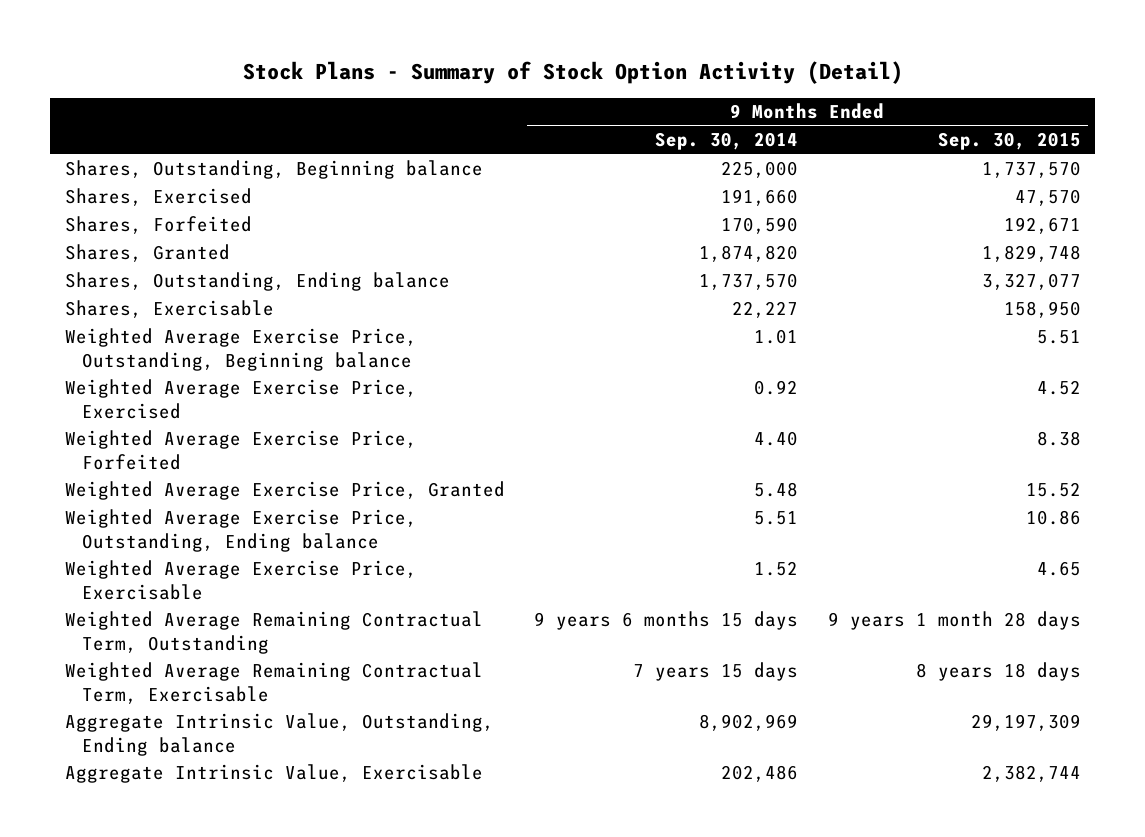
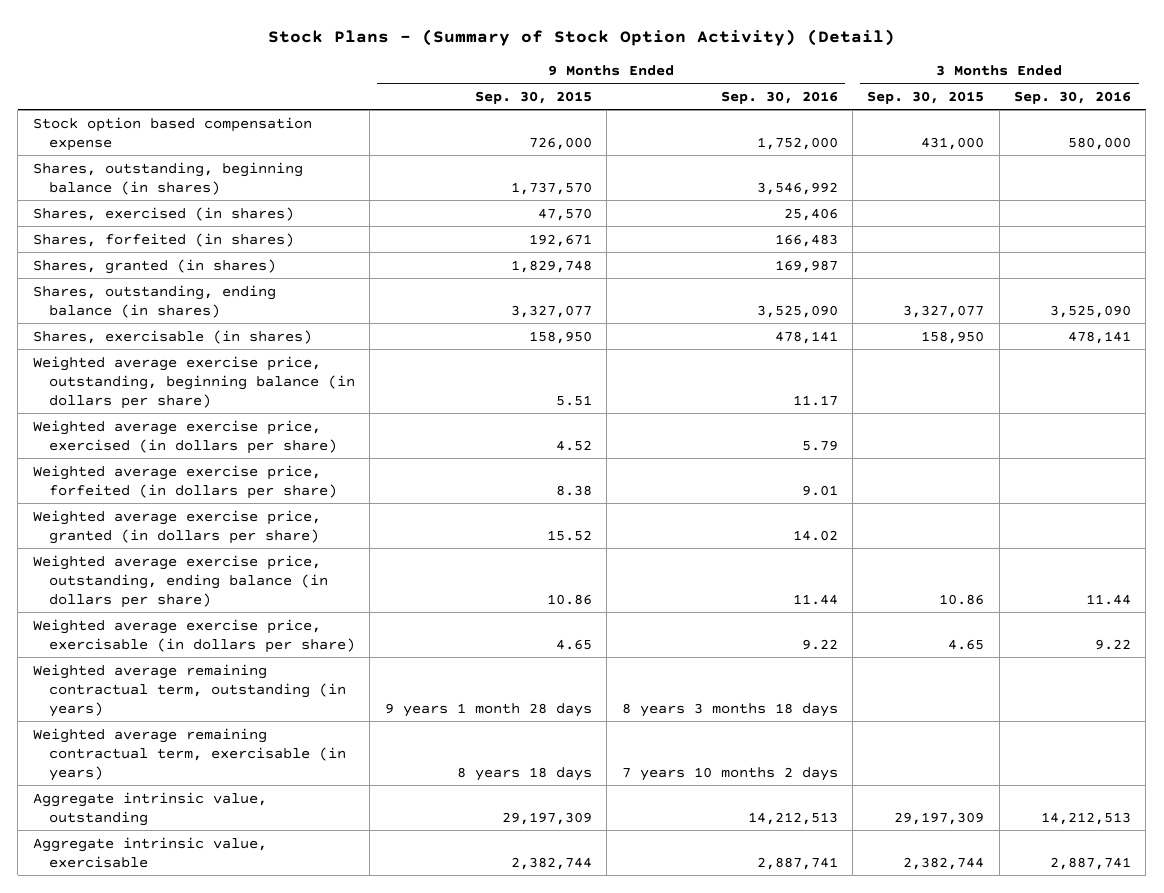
- Stock Plans - Summary of Stock Option Activity (Detail)
+ Stock Plans - (Summary of Stock Option Activity) (Detail)
- | 9 Months Ended Sep. 30, 2014 | 9 Months Ended Sep. 30, 2015
+ | 9 Months Ended Sep. 30, 2015 | 9 Months Ended Sep. 30, 2016 | 3 Months Ended Sep. 30, 2015 | 3 Months Ended Sep. 30, 2016
- Shares, Outstanding, Beginning balance | 225,000 | 1,737,570
- Shares, Exercised | 191,660 | 47,570
- Shares, Forfeited | 170,590 | 192,671
- Shares, Granted | 1,874,820 | 1,829,748
- Shares, Outstanding, Ending balance | 1,737,570 | 3,327,077
- Shares, Exercisable | 22,227 | 158,950
- Weighted Average Exercise Price, Outstanding, Beginning balance | 1.01 | 5.51
- Weighted Average Exercise Price, Exercised | 0.92 | 4.52
- Weighted Average Exercise Price, Forfeited | 4.40 | 8.38
- Weighted Average Exercise Price, Granted | 5.48 | 15.52
- Weighted Average Exercise Price, Outstanding, Ending balance | 5.51 | 10.86
- Weighted Average Exercise Price, Exercisable | 1.52 | 4.65
- Weighted Average Remaining Contractual Term, Outstanding | 9 years 6 months 15 days | 9 years 1 month 28 days
- Weighted Average Remaining Contractual Term, Exercisable | 7 years 15 days | 8 years 18 days
- Aggregate Intrinsic Value, Outstanding, Ending balance | 8,902,969 | 29,197,309
- Aggregate Intrinsic Value, Exercisable | 202,486 | 2,382,744
+ Stock option based compensation expense | 726,000 | 1,752,000 | 431,000 | 580,000
+ Shares, outstanding, beginning balance (in shares) | 1,737,570 | 3,546,992 | |
+ Shares, exercised (in shares) | 47,570 | 25,406 | |
+ Shares, forfeited (in shares) | 192,671 | 166,483 | |
+ Shares, granted (in shares) | 1,829,748 | 169,987 | |
+ Shares, outstanding, ending balance (in shares) | 3,327,077 | 3,525,090 | 3,327,077 | 3,525,090
+ Shares, exercisable (in shares) | 158,950 | 478,141 | 158,950 | 478,141
+ Weighted average exercise price, outstanding, beginning balance (in dollars per share) | 5.51 | 11.17 | |
+ Weighted average exercise price, exercised (in dollars per share) | 4.52 | 5.79 | |
+ Weighted average exercise price, forfeited (in dollars per share) | 8.38 | 9.01 | |
+ Weighted average exercise price, granted (in dollars per share) | 15.52 | 14.02 | |
+ Weighted average exercise price, outstanding, ending balance (in dollars per share) | 10.86 | 11.44 | 10.86 | 11.44
+ Weighted average exercise price, exercisable (in dollars per share) | 4.65 | 9.22 | 4.65 | 9.22
+ Weighted average remaining contractual term, outstanding (in years) | 9 years 1 month 28 days | 8 years 3 months 18 days | |
+ Weighted average remaining contractual term, exercisable (in years) | 8 years 18 days | 7 years 10 months 2 days | |
+ Aggregate intrinsic value, outstanding | 29,197,309 | 14,212,513 | 29,197,309 | 14,212,513
+ Aggregate intrinsic value, exercisable | 2,382,744 | 2,887,741 | 2,382,744 | 2,887,741

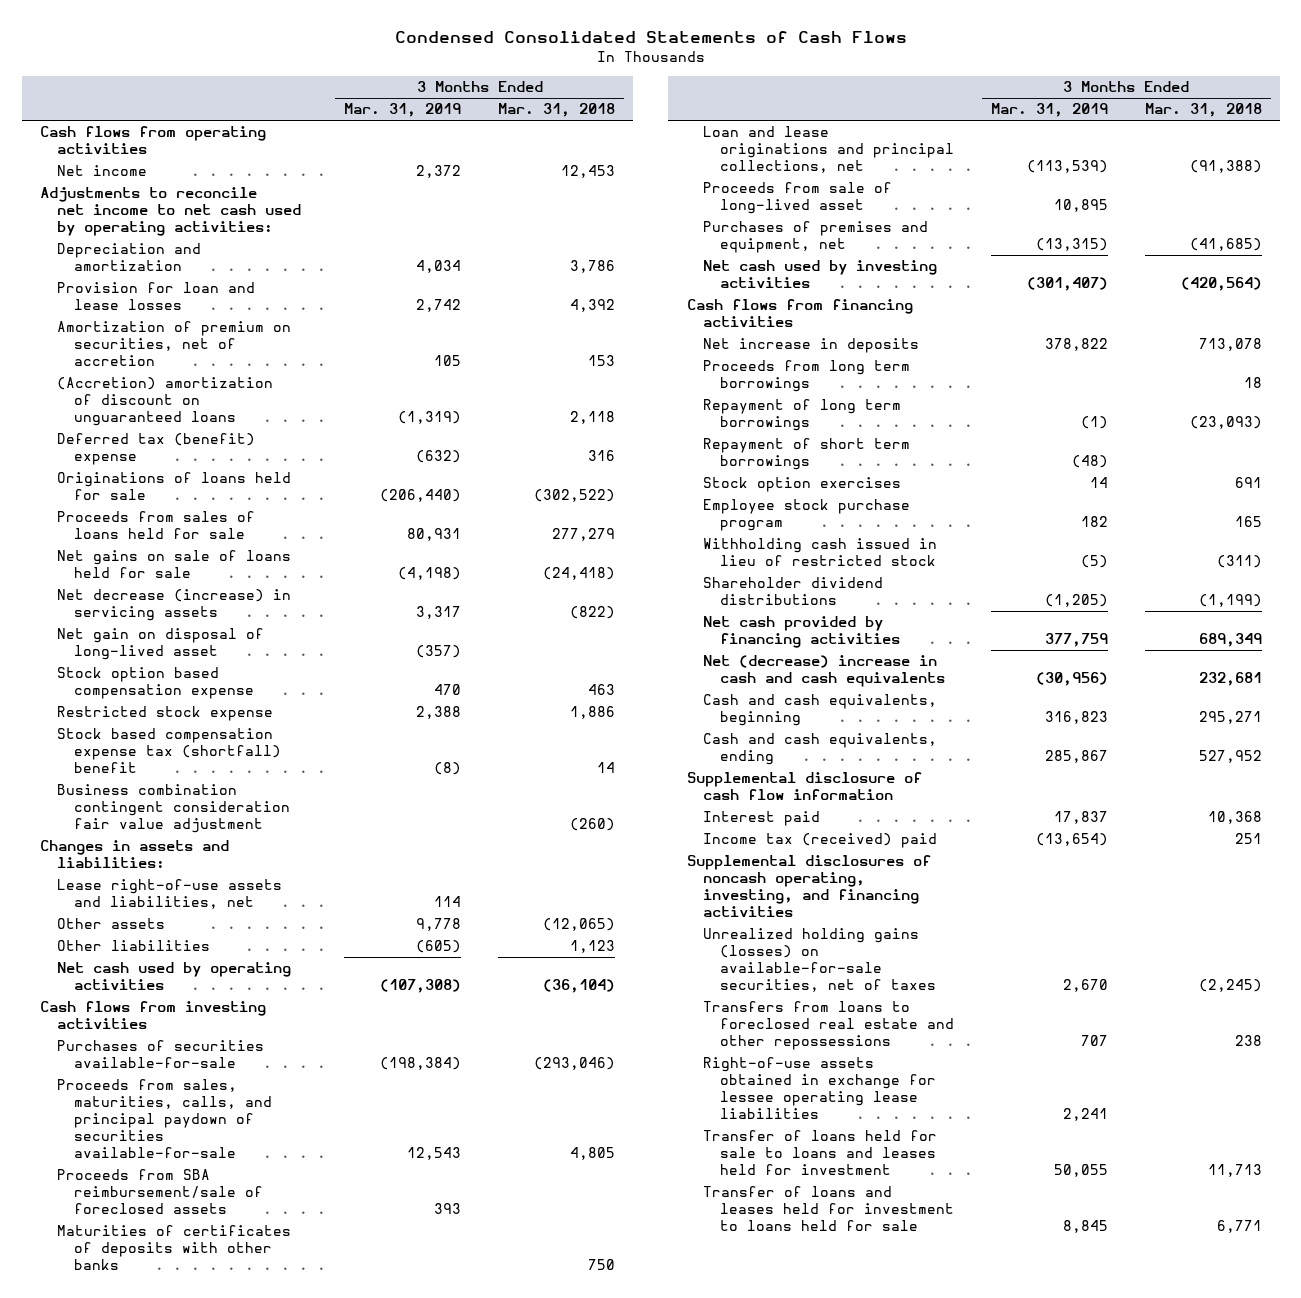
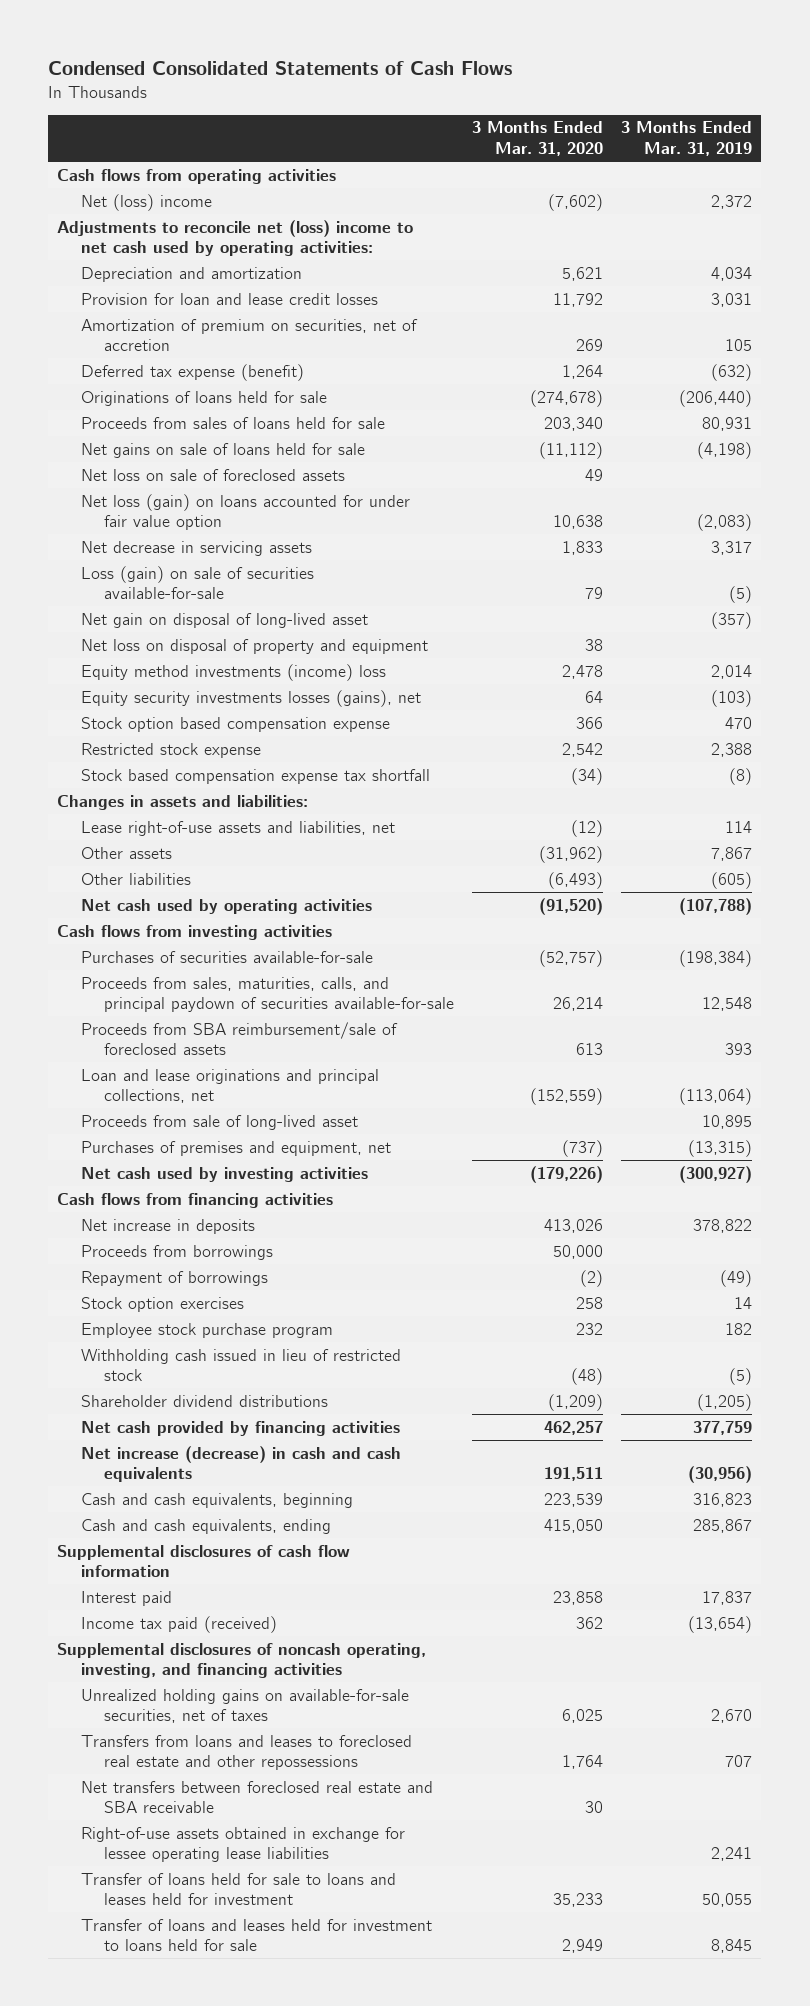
- | 3 Months Ended Mar. 31, 2019 | 3 Months Ended Mar. 31, 2018
+ | 3 Months Ended Mar. 31, 2020 | 3 Months Ended Mar. 31, 2019
- Net income | 2,372 | 12,453
- Adjustments to reconcile net income to net cash used by operating activities:
+ Net (loss) income | (7,602) | 2,372
+ Adjustments to reconcile net (loss) income to net cash used by operating activities:
- Provision for loan and lease losses | 2,742 | 4,392
+ Provision for loan and lease credit losses | 11,792 | 3,031
- (Accretion) amortization of discount on unguaranteed loans | (1,319) | 2,118
- Deferred tax (benefit) expense | (632) | 316
+ Deferred tax expense (benefit) | 1,264 | (632)
- Net decrease (increase) in servicing assets | 3,317 | (822)
+ Net loss on sale of foreclosed assets | 49 |
+ Net loss (gain) on loans accounted for under fair value option | 10,638 | (2,083)
+ Net decrease in servicing assets | 1,833 | 3,317
+ Loss (gain) on sale of securities available-for-sale | 79 | (5)
+ Net loss on disposal of property and equipment | 38 |
+ Equity method investments (income) loss | 2,478 | 2,014
+ Equity security investments losses (gains), net | 64 | (103)
- Stock based compensation expense tax (shortfall) benefit | (8) | 14
- Business combination contingent consideration fair value adjustment | | (260)
+ Stock based compensation expense tax shortfall | (34) | (8)
- Other assets | 9,778 | (12,065)
+ Other assets | (31,962) | 7,867
- Net cash used by operating activities | (107,308) | (36,104)
+ Net cash used by operating activities | (91,520) | (107,788)
- Proceeds from sales, maturities, calls, and principal paydown of securities available-for-sale | 12,543 | 4,805
+ Proceeds from sales, maturities, calls, and principal paydown of securities available-for-sale | 26,214 | 12,548
- Maturities of certificates of deposits with other banks | | 750
- Loan and lease originations and principal collections, net | (113,539) | (91,388)
+ Loan and lease originations and principal collections, net | (152,559) | (113,064)
- Net cash used by investing activities | (301,407) | (420,564)
+ Net cash used by investing activities | (179,226) | (300,927)
- Proceeds from long term borrowings | | 18
- Repayment of long term borrowings | (1) | (23,093)
- Repayment of short term borrowings | (48) |
+ Proceeds from borrowings | 50,000 |
+ Repayment of borrowings | (2) | (49)
- Net (decrease) increase in cash and cash equivalents | (30,956) | 232,681
+ Net increase (decrease) in cash and cash equivalents | 191,511 | (30,956)
- Supplemental disclosure of cash flow information
+ Supplemental disclosures of cash flow information
- Income tax (received) paid | (13,654) | 251
+ Income tax paid (received) | 362 | (13,654)
- Unrealized holding gains (losses) on available-for-sale securities, net of taxes | 2,670 | (2,245)
- Transfers from loans to foreclosed real estate and other repossessions | 707 | 238
+ Unrealized holding gains on available-for-sale securities, net of taxes | 6,025 | 2,670
+ Transfers from loans and leases to foreclosed real estate and other repossessions | 1,764 | 707
+ Net transfers between foreclosed real estate and SBA receivable | 30 |

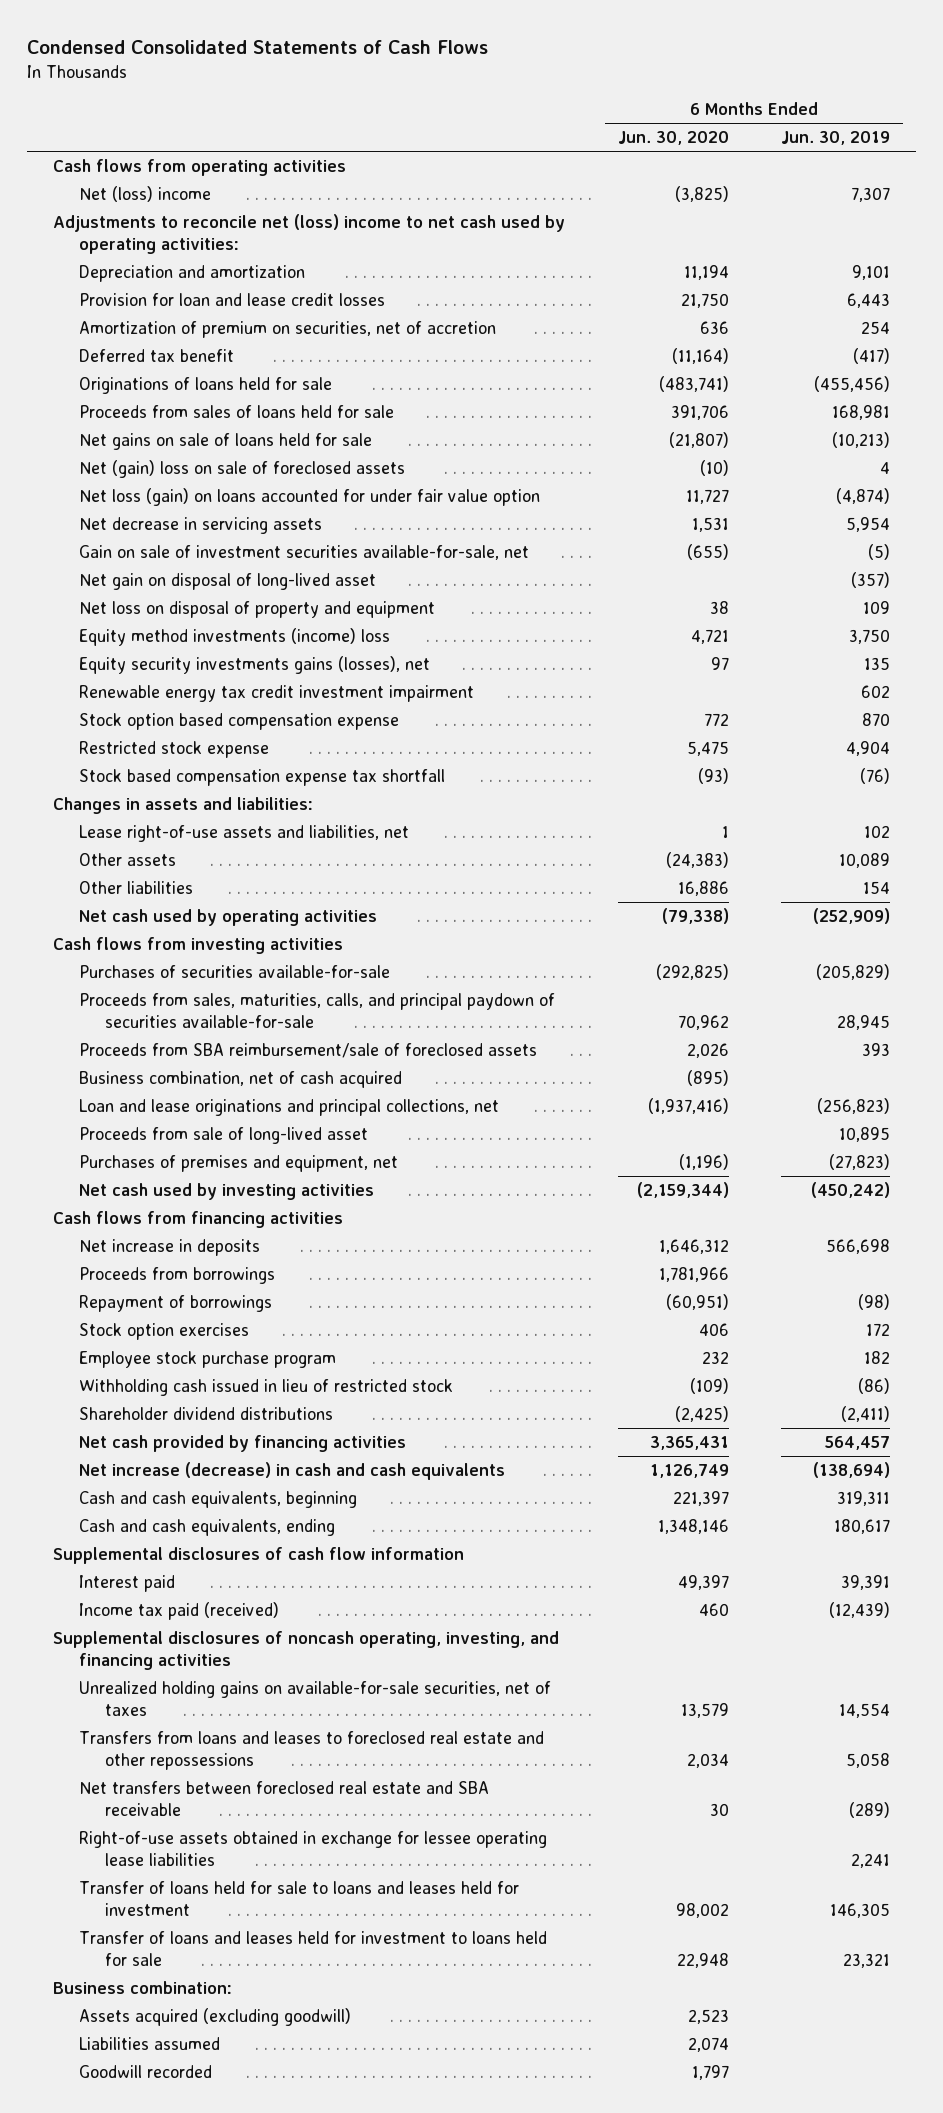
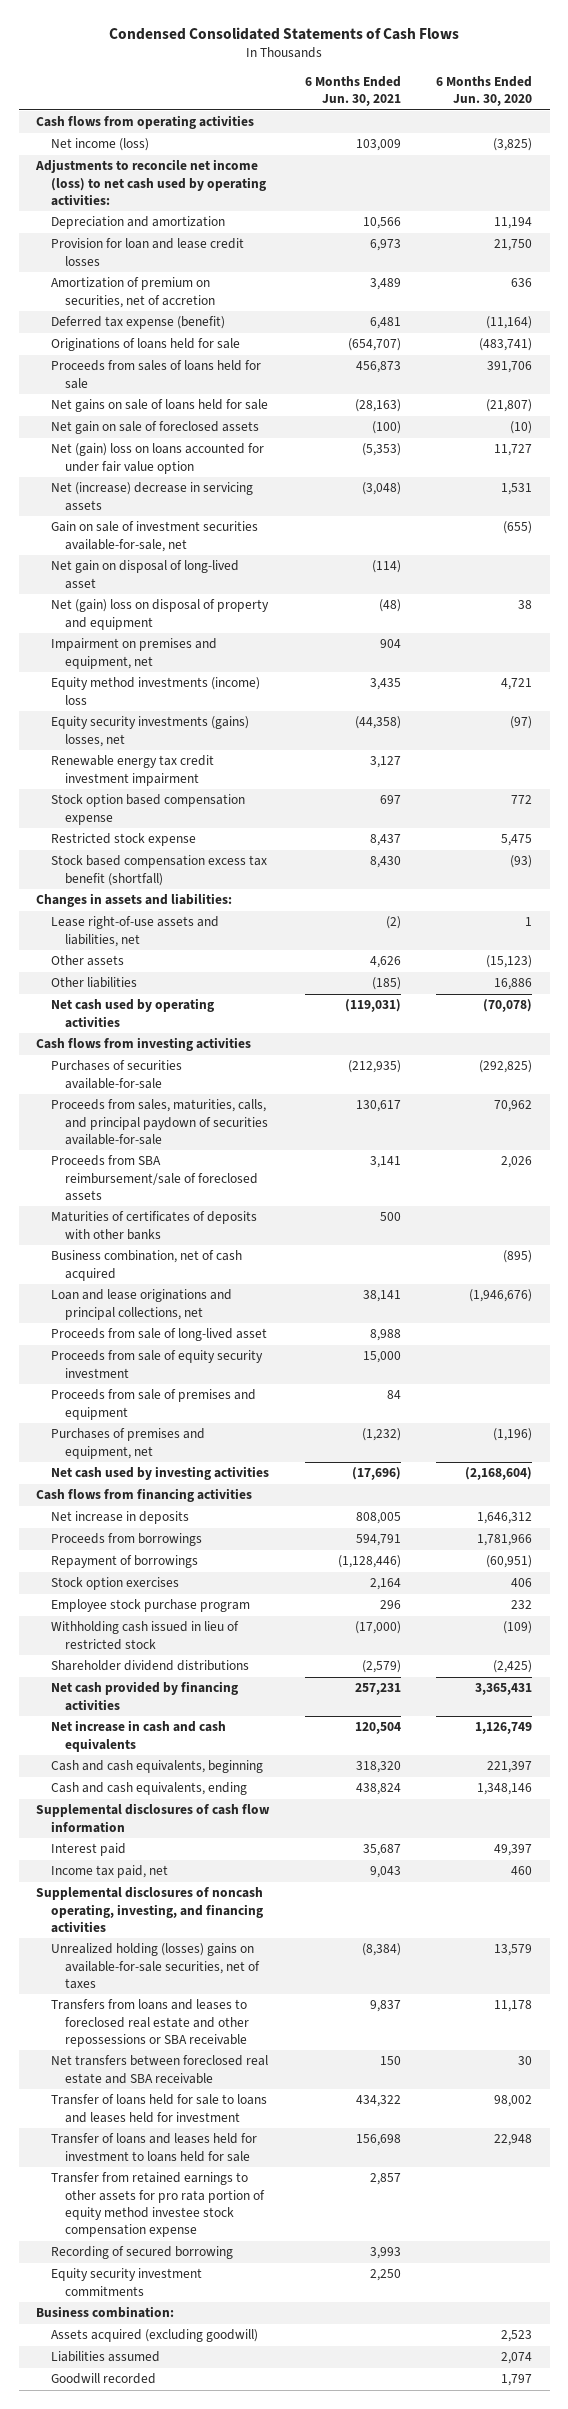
- | 6 Months Ended Jun. 30, 2020 | 6 Months Ended Jun. 30, 2019
+ | 6 Months Ended Jun. 30, 2021 | 6 Months Ended Jun. 30, 2020
- Net (loss) income | (3,825) | 7,307
- Adjustments to reconcile net (loss) income to net cash used by operating activities:
+ Net income (loss) | 103,009 | (3,825)
+ Adjustments to reconcile net income (loss) to net cash used by operating activities:
- Deferred tax benefit | (11,164) | (417)
+ Deferred tax expense (benefit) | 6,481 | (11,164)
- Net (gain) loss on sale of foreclosed assets | (10) | 4
- Net loss (gain) on loans accounted for under fair value option | 11,727 | (4,874)
- Net decrease in servicing assets | 1,531 | 5,954
+ Net gain on sale of foreclosed assets | (100) | (10)
+ Net (gain) loss on loans accounted for under fair value option | (5,353) | 11,727
+ Net (increase) decrease in servicing assets | (3,048) | 1,531
- Net loss on disposal of property and equipment | 38 | 109
+ Net (gain) loss on disposal of property and equipment | (48) | 38
+ Impairment on premises and equipment, net | 904 |
- Equity security investments gains (losses), net | 97 | 135
+ Equity security investments (gains) losses, net | (44,358) | (97)
- Stock based compensation expense tax shortfall | (93) | (76)
+ Stock based compensation excess tax benefit (shortfall) | 8,430 | (93)
- Other assets | (24,383) | 10,089
+ Other assets | 4,626 | (15,123)
- Net cash used by operating activities | (79,338) | (252,909)
+ Net cash used by operating activities | (119,031) | (70,078)
+ Maturities of certificates of deposits with other banks | 500 |
- Loan and lease originations and principal collections, net | (1,937,416) | (256,823)
+ Loan and lease originations and principal collections, net | 38,141 | (1,946,676)
+ Proceeds from sale of equity security investment | 15,000 |
+ Proceeds from sale of premises and equipment | 84 |
- Net cash used by investing activities | (2,159,344) | (450,242)
+ Net cash used by investing activities | (17,696) | (2,168,604)
- Net increase (decrease) in cash and cash equivalents | 1,126,749 | (138,694)
+ Net increase in cash and cash equivalents | 120,504 | 1,126,749
- Income tax paid (received) | 460 | (12,439)
+ Income tax paid, net | 9,043 | 460
- Unrealized holding gains on available-for-sale securities, net of taxes | 13,579 | 14,554
- Transfers from loans and leases to foreclosed real estate and other repossessions | 2,034 | 5,058
+ Unrealized holding (losses) gains on available-for-sale securities, net of taxes | (8,384) | 13,579
+ Transfers from loans and leases to foreclosed real estate and other repossessions or SBA receivable | 9,837 | 11,178
- Right-of-use assets obtained in exchange for lessee operating lease liabilities | | 2,241
+ Transfer from retained earnings to other assets for pro rata portion of equity method investee stock compensation expense | 2,857 |
+ Recording of secured borrowing | 3,993 |
+ Equity security investment commitments | 2,250 |

